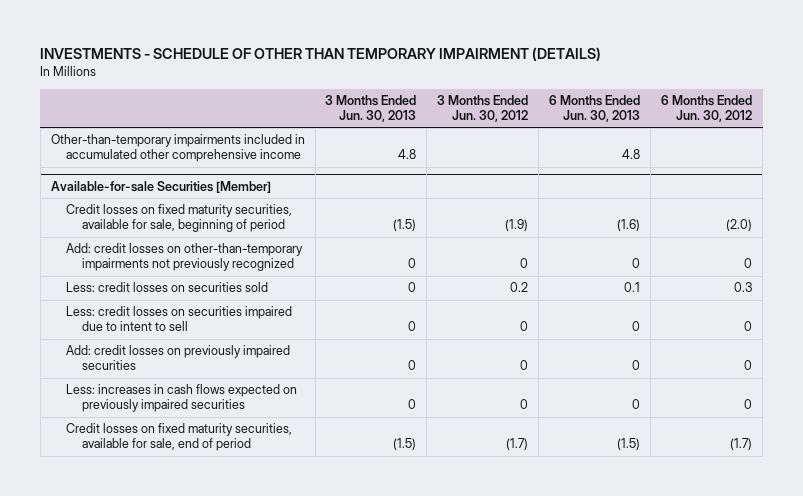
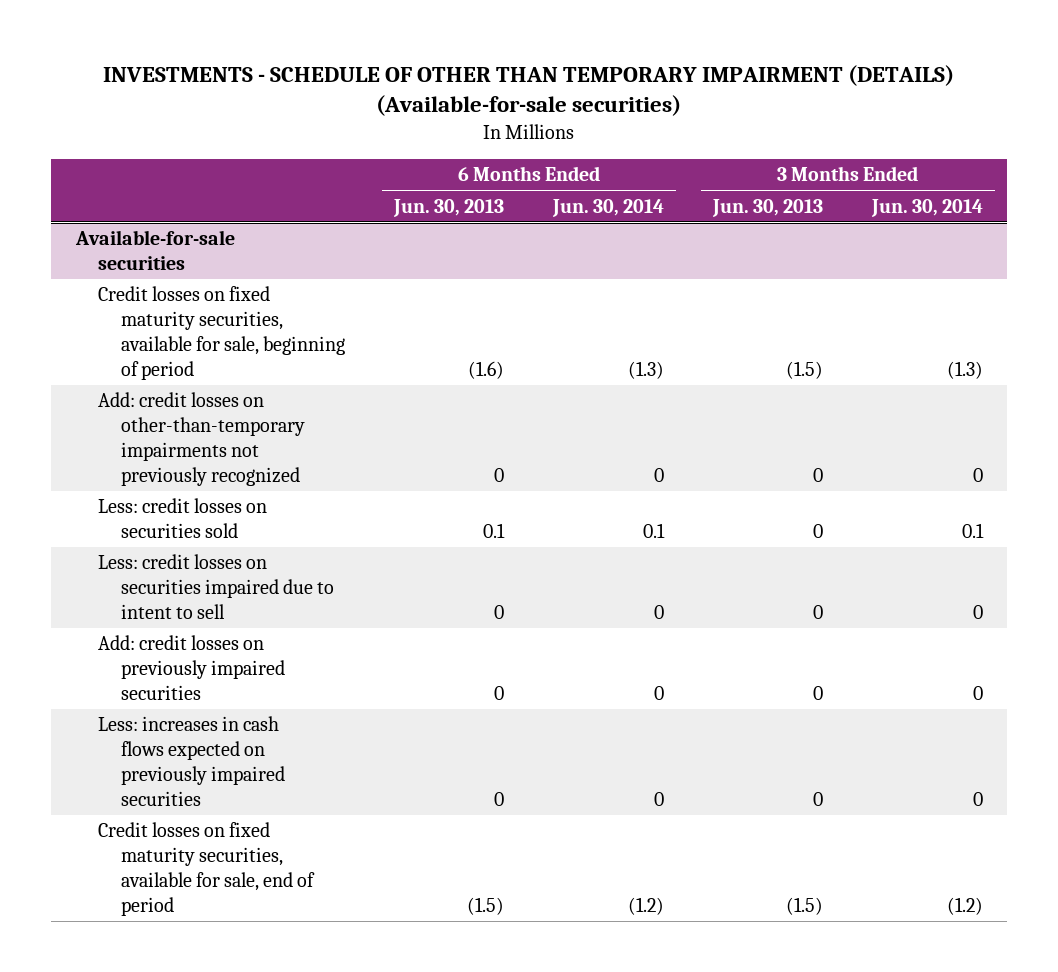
- INVESTMENTS - SCHEDULE OF OTHER THAN TEMPORARY IMPAIRMENT (DETAILS)
+ INVESTMENTS - SCHEDULE OF OTHER THAN TEMPORARY IMPAIRMENT (DETAILS) (Available-for-sale securities)
- | 3 Months Ended Jun. 30, 2013 | 3 Months Ended Jun. 30, 2012 | 6 Months Ended Jun. 30, 2013 | 6 Months Ended Jun. 30, 2012
+ | 6 Months Ended Jun. 30, 2013 | 6 Months Ended Jun. 30, 2014 | 3 Months Ended Jun. 30, 2013 | 3 Months Ended Jun. 30, 2014
- Other-than-temporary impairments included in accumulated other comprehensive income | 4.8 | | 4.8 |
- Available-for-sale Securities [Member]
+ Available-for-sale securities

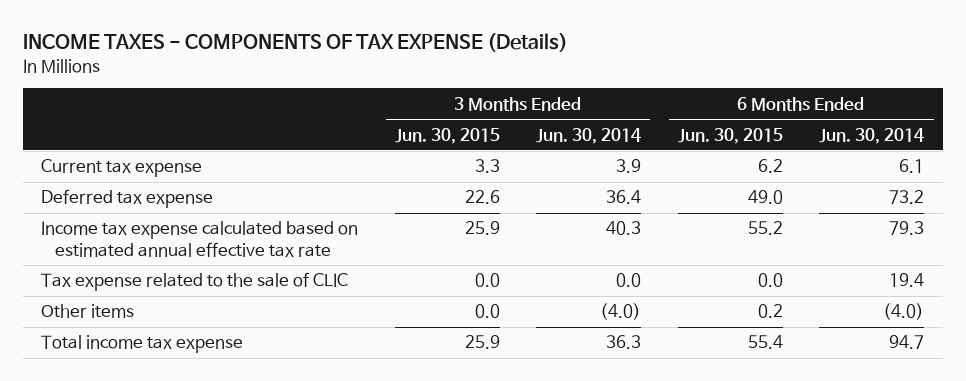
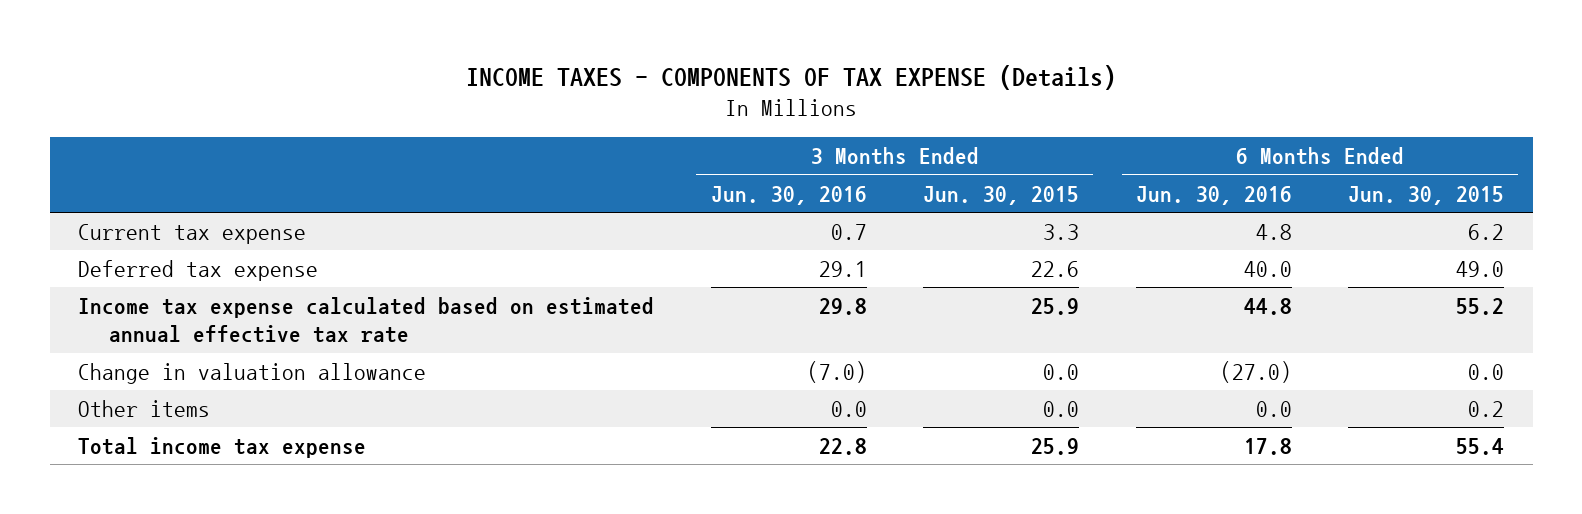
- | 3 Months Ended Jun. 30, 2015 | 3 Months Ended Jun. 30, 2014 | 6 Months Ended Jun. 30, 2015 | 6 Months Ended Jun. 30, 2014
+ | 3 Months Ended Jun. 30, 2016 | 3 Months Ended Jun. 30, 2015 | 6 Months Ended Jun. 30, 2016 | 6 Months Ended Jun. 30, 2015
- Tax expense related to the sale of CLIC | 0.0 | 0.0 | 0.0 | 19.4
+ Change in valuation allowance | (7.0) | 0.0 | (27.0) | 0.0

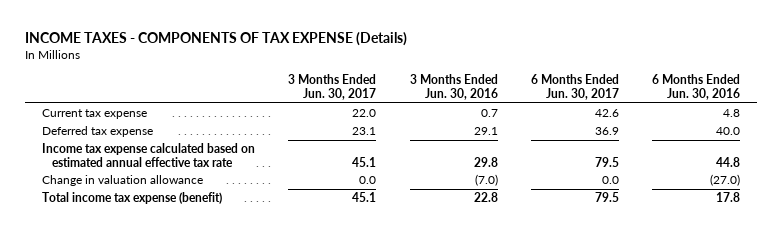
- | 3 Months Ended Jun. 30, 2016 | 3 Months Ended Jun. 30, 2015 | 6 Months Ended Jun. 30, 2016 | 6 Months Ended Jun. 30, 2015
+ | 3 Months Ended Jun. 30, 2017 | 3 Months Ended Jun. 30, 2016 | 6 Months Ended Jun. 30, 2017 | 6 Months Ended Jun. 30, 2016
- Other items | 0.0 | 0.0 | 0.0 | 0.2
- Total income tax expense | 22.8 | 25.9 | 17.8 | 55.4
+ Total income tax expense (benefit) | 45.1 | 22.8 | 79.5 | 17.8

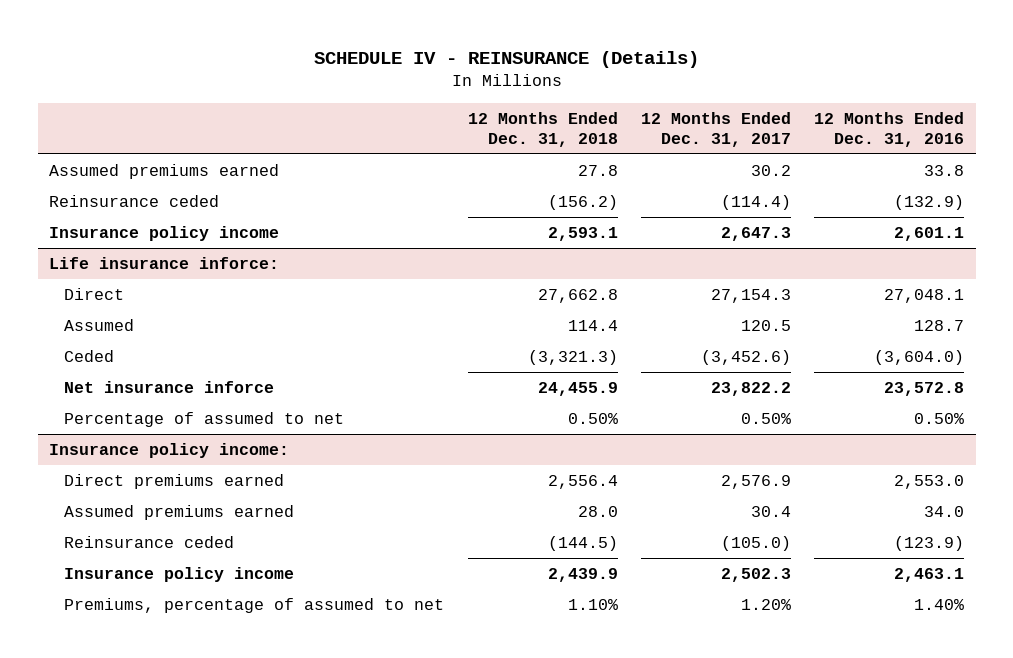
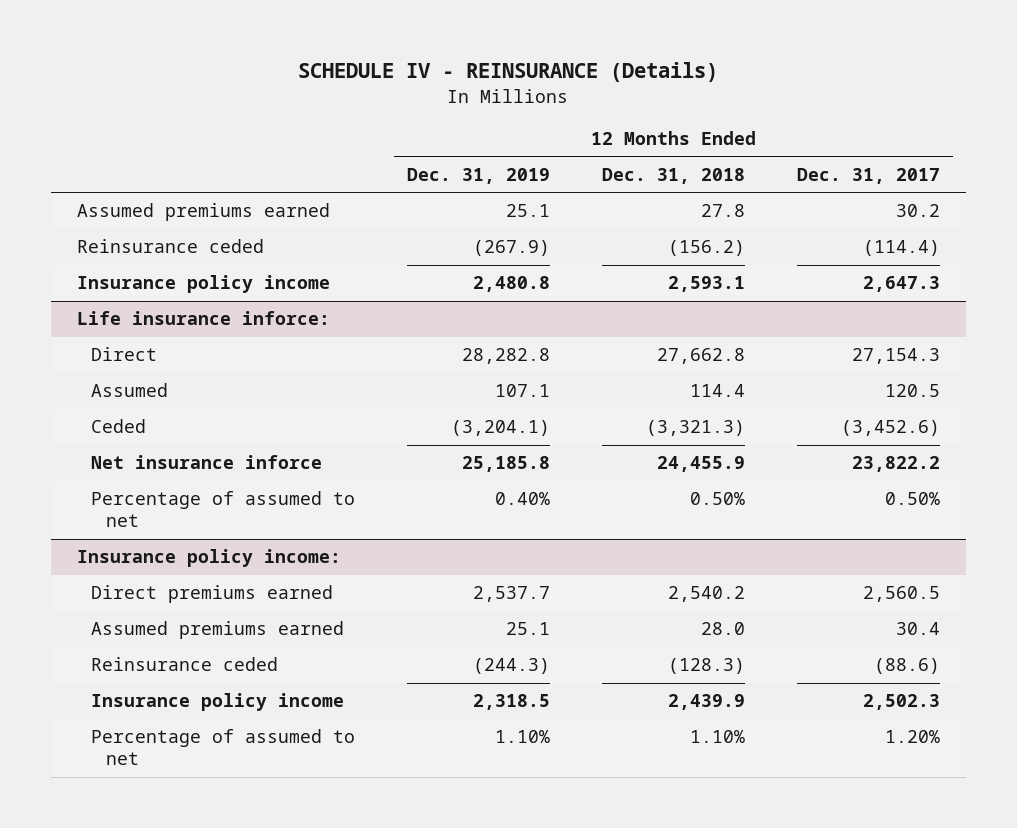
- | 12 Months Ended Dec. 31, 2018 | 12 Months Ended Dec. 31, 2017 | 12 Months Ended Dec. 31, 2016
+ | 12 Months Ended Dec. 31, 2019 | 12 Months Ended Dec. 31, 2018 | 12 Months Ended Dec. 31, 2017
@ Insurance policy income:
- Direct premiums earned | 2,556.4 | 2,576.9 | 2,553.0
+ Direct premiums earned | 2,537.7 | 2,540.2 | 2,560.5
- Reinsurance ceded | (144.5) | (105.0) | (123.9)
+ Reinsurance ceded | (244.3) | (128.3) | (88.6)
- Premiums, percentage of assumed to net | 1.10% | 1.20% | 1.40%
+ Percentage of assumed to net | 1.10% | 1.10% | 1.20%

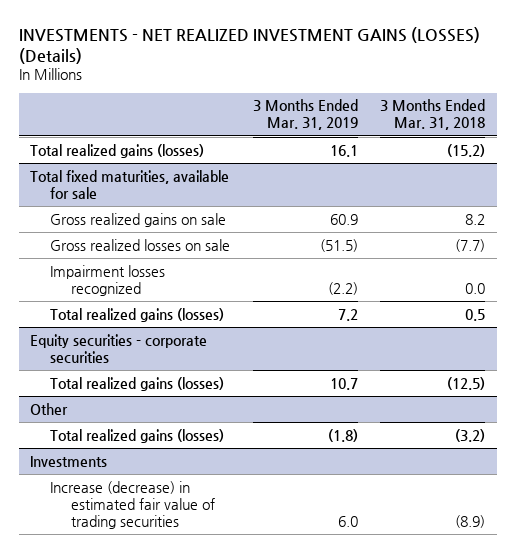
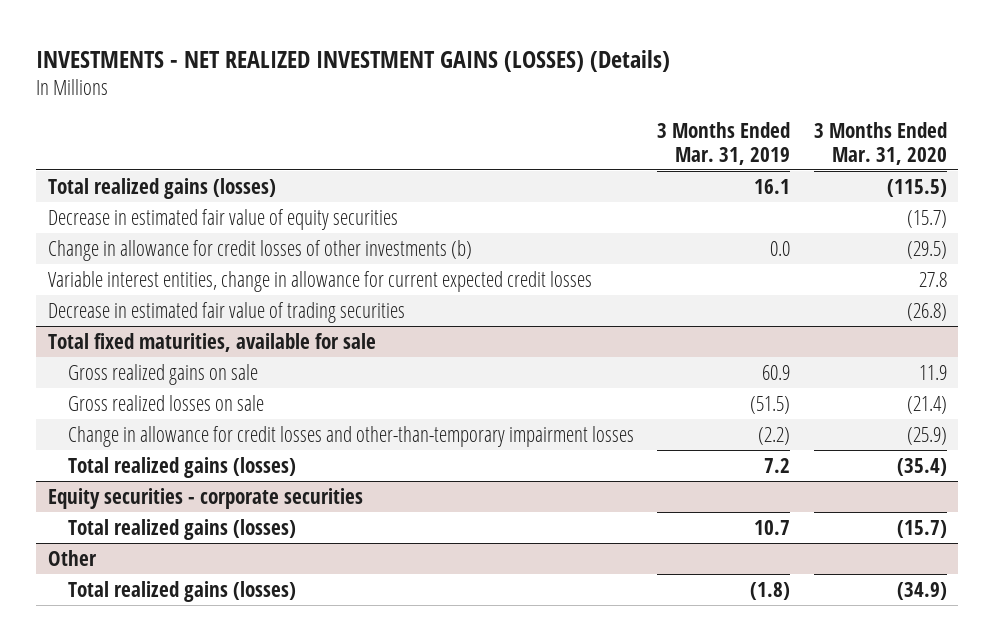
- | 3 Months Ended Mar. 31, 2019 | 3 Months Ended Mar. 31, 2018
+ | 3 Months Ended Mar. 31, 2019 | 3 Months Ended Mar. 31, 2020
+ Decrease in estimated fair value of equity securities | | (15.7)
+ Change in allowance for credit losses of other investments (b) | 0.0 | (29.5)
+ Variable interest entities, change in allowance for current expected credit losses | | 27.8
+ Decrease in estimated fair value of trading securities | | (26.8)
@ Total fixed maturities, available for sale
- Impairment losses recognized | (2.2) | 0.0
+ Change in allowance for credit losses and other-than-temporary impairment losses | (2.2) | (25.9)
- Investments
- Increase (decrease) in estimated fair value of trading securities | 6.0 | (8.9)

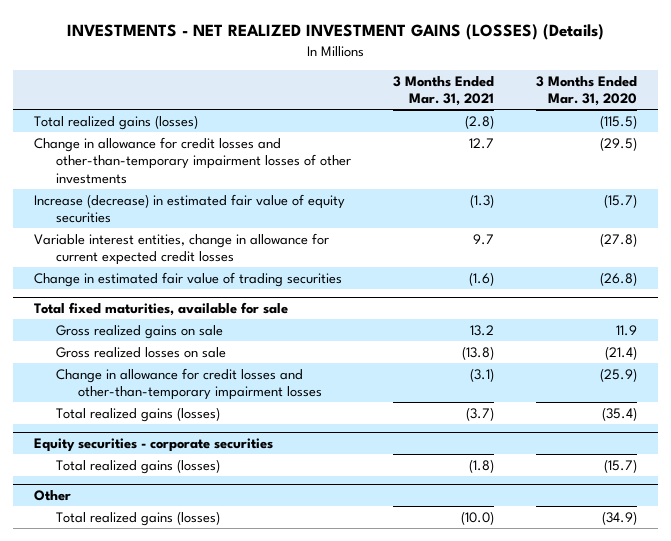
- | 3 Months Ended Mar. 31, 2019 | 3 Months Ended Mar. 31, 2020
+ | 3 Months Ended Mar. 31, 2021 | 3 Months Ended Mar. 31, 2020
- Decrease in estimated fair value of equity securities | | (15.7)
- Change in allowance for credit losses of other investments (b) | 0.0 | (29.5)
- Variable interest entities, change in allowance for current expected credit losses | | 27.8
- Decrease in estimated fair value of trading securities | | (26.8)
+ Change in allowance for credit losses and other-than-temporary impairment losses of other investments | 12.7 | (29.5)
+ Increase (decrease) in estimated fair value of equity securities | (1.3) | (15.7)
+ Variable interest entities, change in allowance for current expected credit losses | 9.7 | (27.8)
+ Change in estimated fair value of trading securities | (1.6) | (26.8)

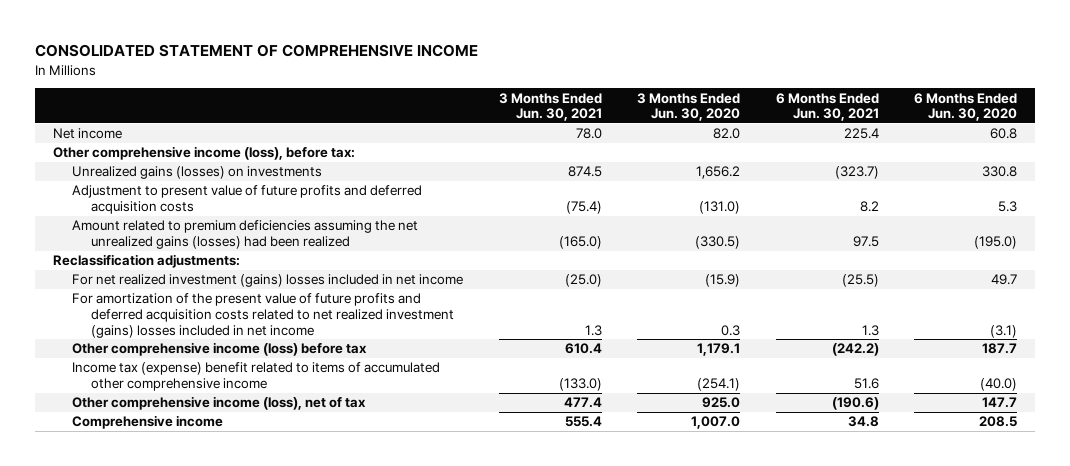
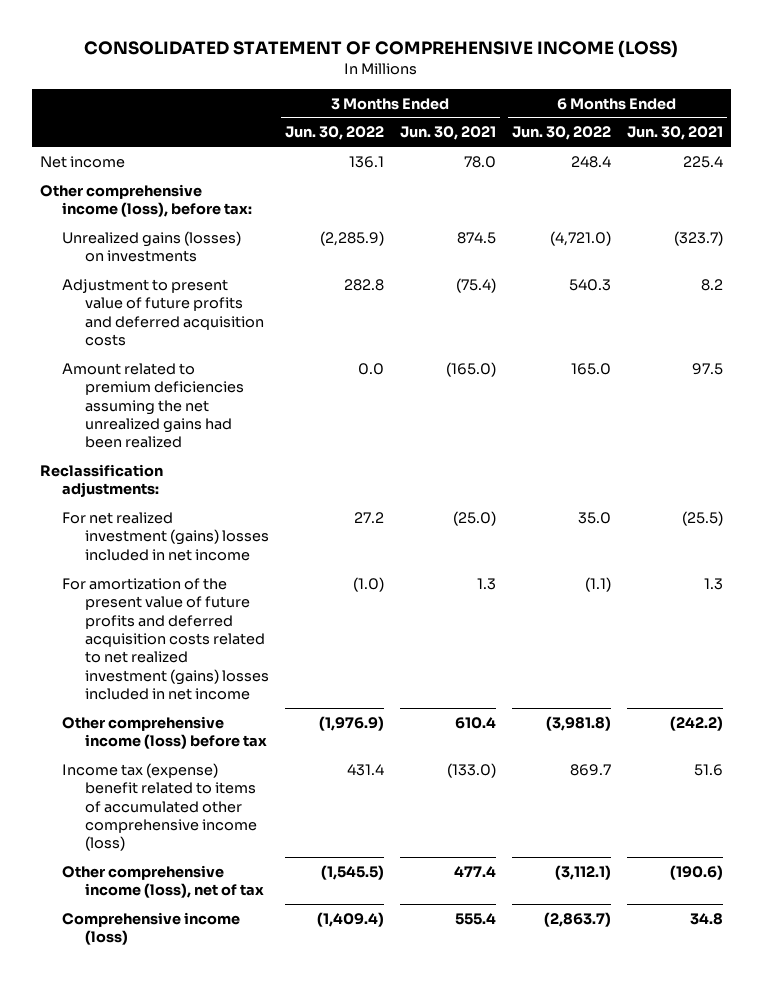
- CONSOLIDATED STATEMENT OF COMPREHENSIVE INCOME
+ CONSOLIDATED STATEMENT OF COMPREHENSIVE INCOME (LOSS)
- | 3 Months Ended Jun. 30, 2021 | 3 Months Ended Jun. 30, 2020 | 6 Months Ended Jun. 30, 2021 | 6 Months Ended Jun. 30, 2020
+ | 3 Months Ended Jun. 30, 2022 | 3 Months Ended Jun. 30, 2021 | 6 Months Ended Jun. 30, 2022 | 6 Months Ended Jun. 30, 2021
- Amount related to premium deficiencies assuming the net unrealized gains (losses) had been realized | (165.0) | (330.5) | 97.5 | (195.0)
+ Amount related to premium deficiencies assuming the net unrealized gains had been realized | 0.0 | (165.0) | 165.0 | 97.5
- Income tax (expense) benefit related to items of accumulated other comprehensive income | (133.0) | (254.1) | 51.6 | (40.0)
+ Income tax (expense) benefit related to items of accumulated other comprehensive income (loss) | 431.4 | (133.0) | 869.7 | 51.6
- Comprehensive income | 555.4 | 1,007.0 | 34.8 | 208.5
+ Comprehensive income (loss) | (1,409.4) | 555.4 | (2,863.7) | 34.8

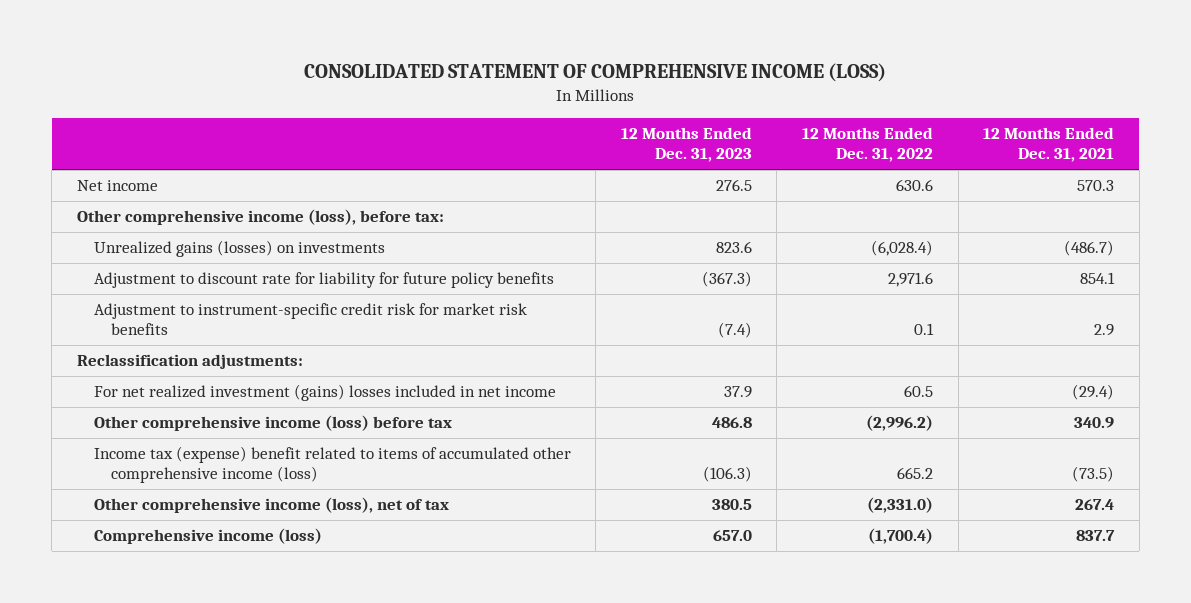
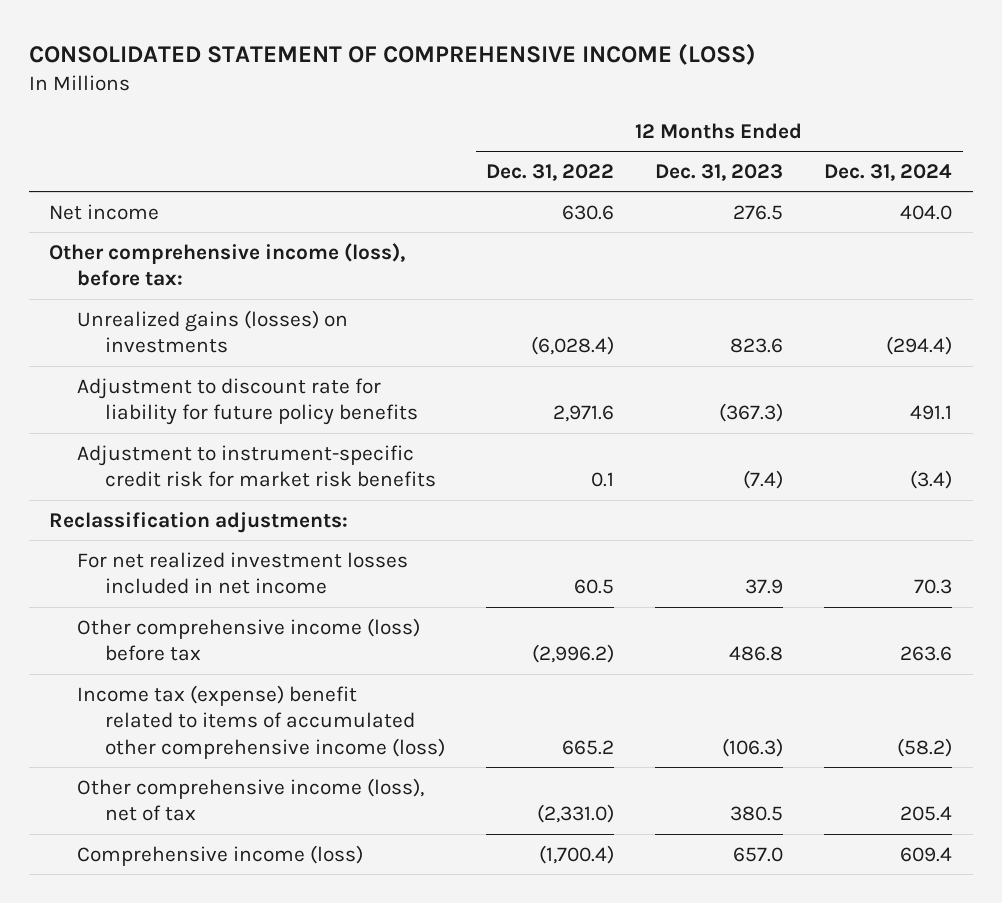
- | 12 Months Ended Dec. 31, 2023 | 12 Months Ended Dec. 31, 2022 | 12 Months Ended Dec. 31, 2021
+ | 12 Months Ended Dec. 31, 2022 | 12 Months Ended Dec. 31, 2023 | 12 Months Ended Dec. 31, 2024
- For net realized investment (gains) losses included in net income | 37.9 | 60.5 | (29.4)
+ For net realized investment losses included in net income | 60.5 | 37.9 | 70.3

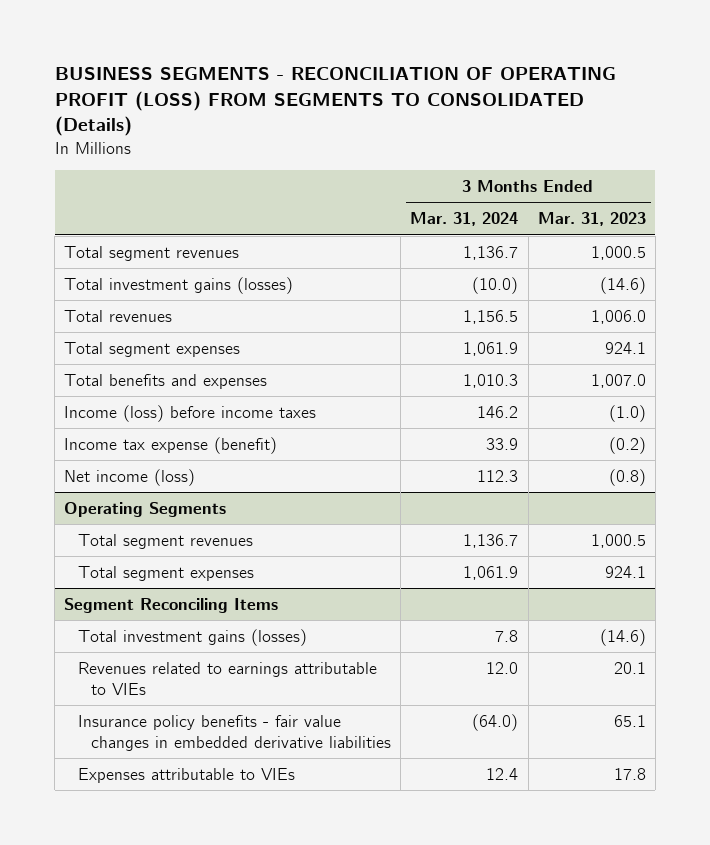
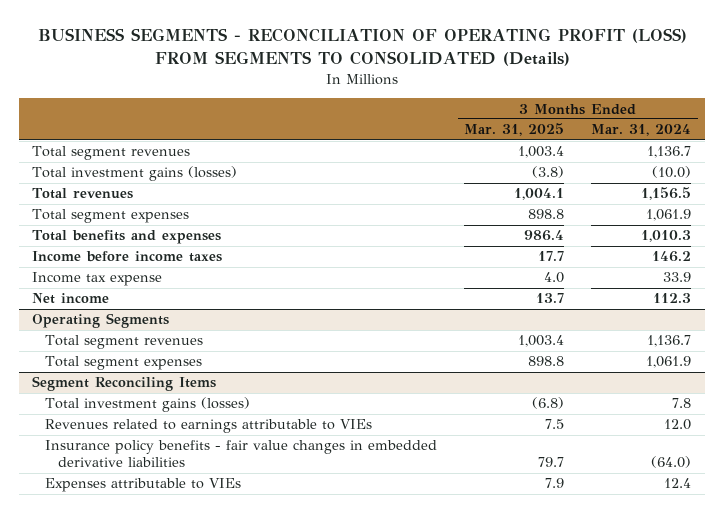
- | 3 Months Ended Mar. 31, 2024 | 3 Months Ended Mar. 31, 2023
+ | 3 Months Ended Mar. 31, 2025 | 3 Months Ended Mar. 31, 2024
- Income (loss) before income taxes | 146.2 | (1.0)
- Income tax expense (benefit) | 33.9 | (0.2)
- Net income (loss) | 112.3 | (0.8)
+ Income before income taxes | 17.7 | 146.2
+ Income tax expense | 4.0 | 33.9
+ Net income | 13.7 | 112.3

